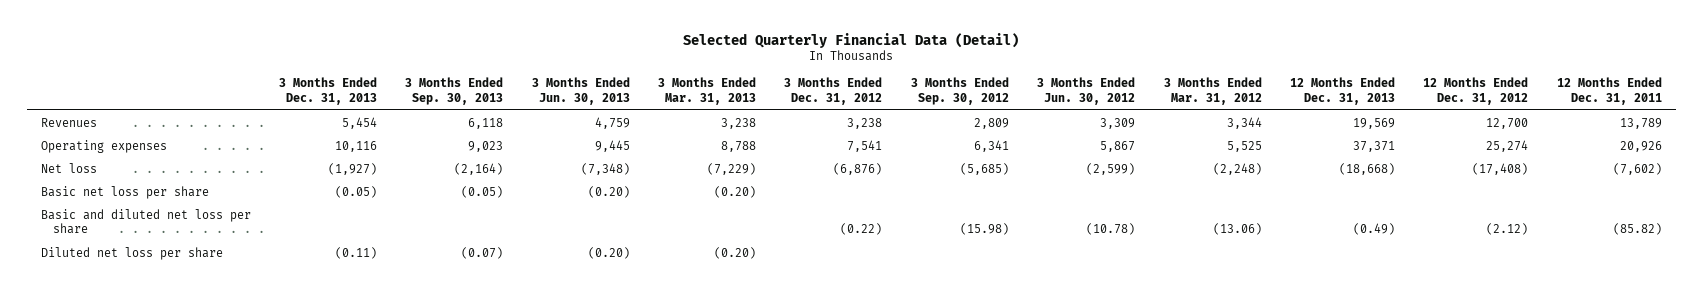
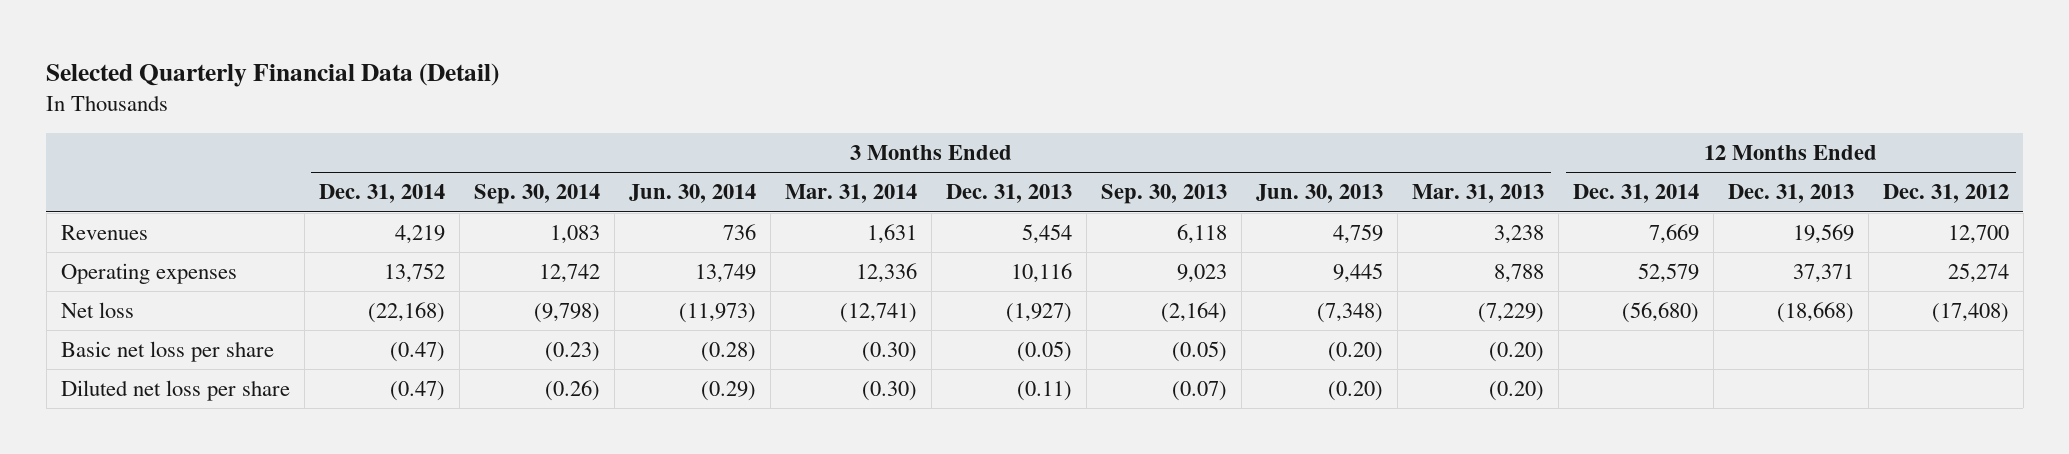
- | 3 Months Ended Dec. 31, 2013 | 3 Months Ended Sep. 30, 2013 | 3 Months Ended Jun. 30, 2013 | 3 Months Ended Mar. 31, 2013 | 3 Months Ended Dec. 31, 2012 | 3 Months Ended Sep. 30, 2012 | 3 Months Ended Jun. 30, 2012 | 3 Months Ended Mar. 31, 2012 | 12 Months Ended Dec. 31, 2013 | 12 Months Ended Dec. 31, 2012 | 12 Months Ended Dec. 31, 2011
+ | 3 Months Ended Dec. 31, 2014 | 3 Months Ended Sep. 30, 2014 | 3 Months Ended Jun. 30, 2014 | 3 Months Ended Mar. 31, 2014 | 3 Months Ended Dec. 31, 2013 | 3 Months Ended Sep. 30, 2013 | 3 Months Ended Jun. 30, 2013 | 3 Months Ended Mar. 31, 2013 | 12 Months Ended Dec. 31, 2014 | 12 Months Ended Dec. 31, 2013 | 12 Months Ended Dec. 31, 2012
- Basic and diluted net loss per share | | | | | (0.22) | (15.98) | (10.78) | (13.06) | (0.49) | (2.12) | (85.82)

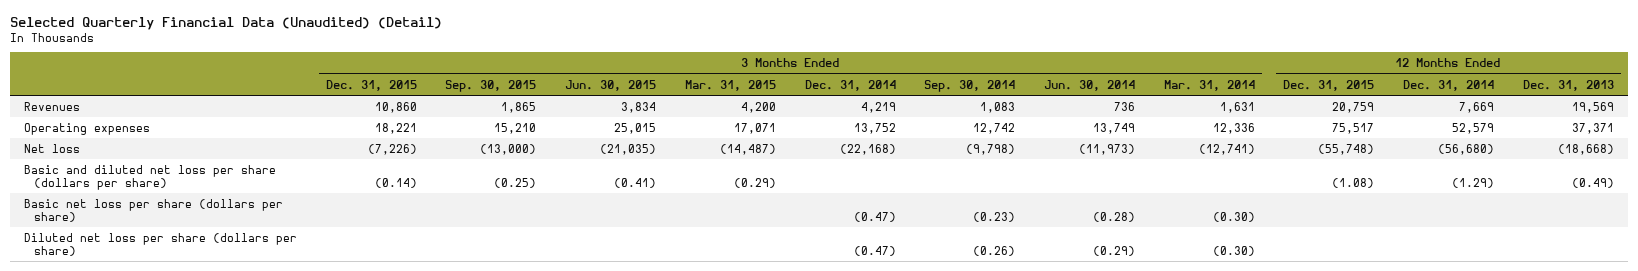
- Selected Quarterly Financial Data (Detail)
+ Selected Quarterly Financial Data (Unaudited) (Detail)
- | 3 Months Ended Dec. 31, 2014 | 3 Months Ended Sep. 30, 2014 | 3 Months Ended Jun. 30, 2014 | 3 Months Ended Mar. 31, 2014 | 3 Months Ended Dec. 31, 2013 | 3 Months Ended Sep. 30, 2013 | 3 Months Ended Jun. 30, 2013 | 3 Months Ended Mar. 31, 2013 | 12 Months Ended Dec. 31, 2014 | 12 Months Ended Dec. 31, 2013 | 12 Months Ended Dec. 31, 2012
+ | 3 Months Ended Dec. 31, 2015 | 3 Months Ended Sep. 30, 2015 | 3 Months Ended Jun. 30, 2015 | 3 Months Ended Mar. 31, 2015 | 3 Months Ended Dec. 31, 2014 | 3 Months Ended Sep. 30, 2014 | 3 Months Ended Jun. 30, 2014 | 3 Months Ended Mar. 31, 2014 | 12 Months Ended Dec. 31, 2015 | 12 Months Ended Dec. 31, 2014 | 12 Months Ended Dec. 31, 2013
- Basic net loss per share | (0.47) | (0.23) | (0.28) | (0.30) | (0.05) | (0.05) | (0.20) | (0.20) | | |
- Diluted net loss per share | (0.47) | (0.26) | (0.29) | (0.30) | (0.11) | (0.07) | (0.20) | (0.20) | | |
+ Basic and diluted net loss per share (dollars per share) | (0.14) | (0.25) | (0.41) | (0.29) | | | | | (1.08) | (1.29) | (0.49)
+ Basic net loss per share (dollars per share) | | | | | (0.47) | (0.23) | (0.28) | (0.30) | | |
+ Diluted net loss per share (dollars per share) | | | | | (0.47) | (0.26) | (0.29) | (0.30) | | |

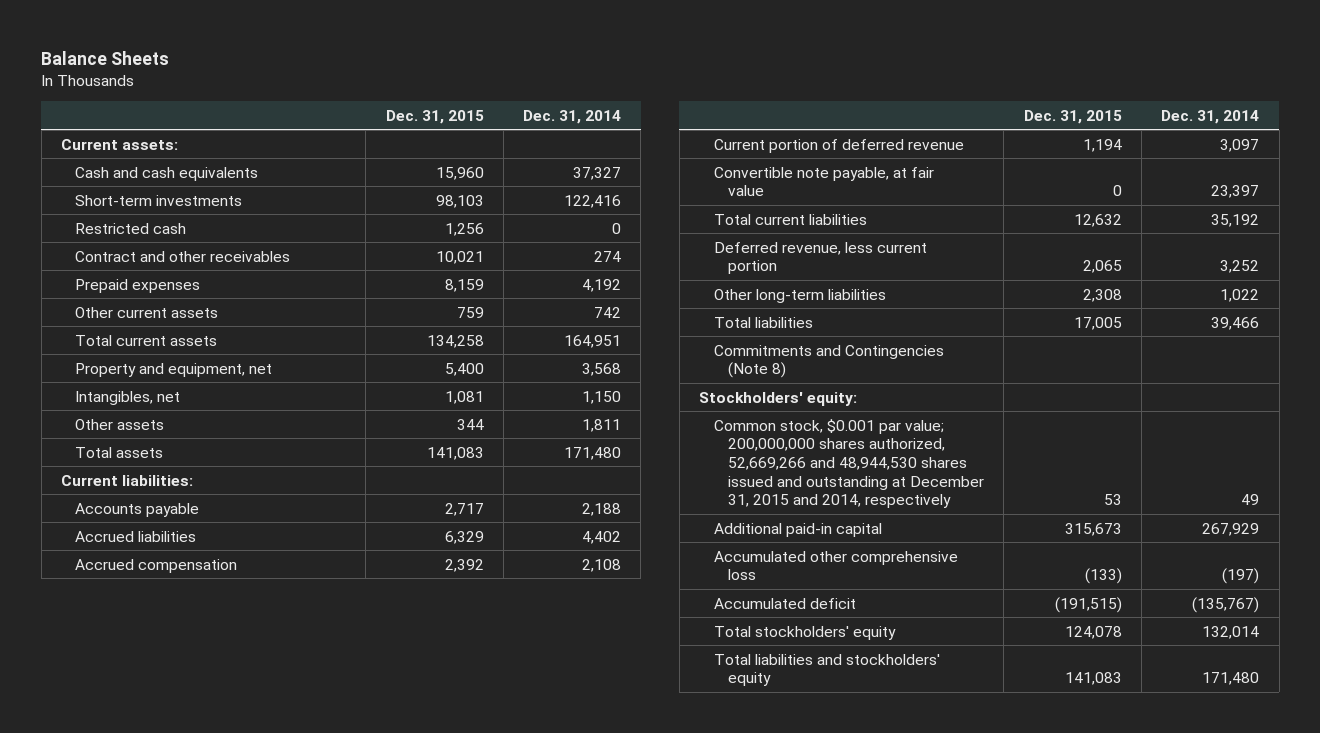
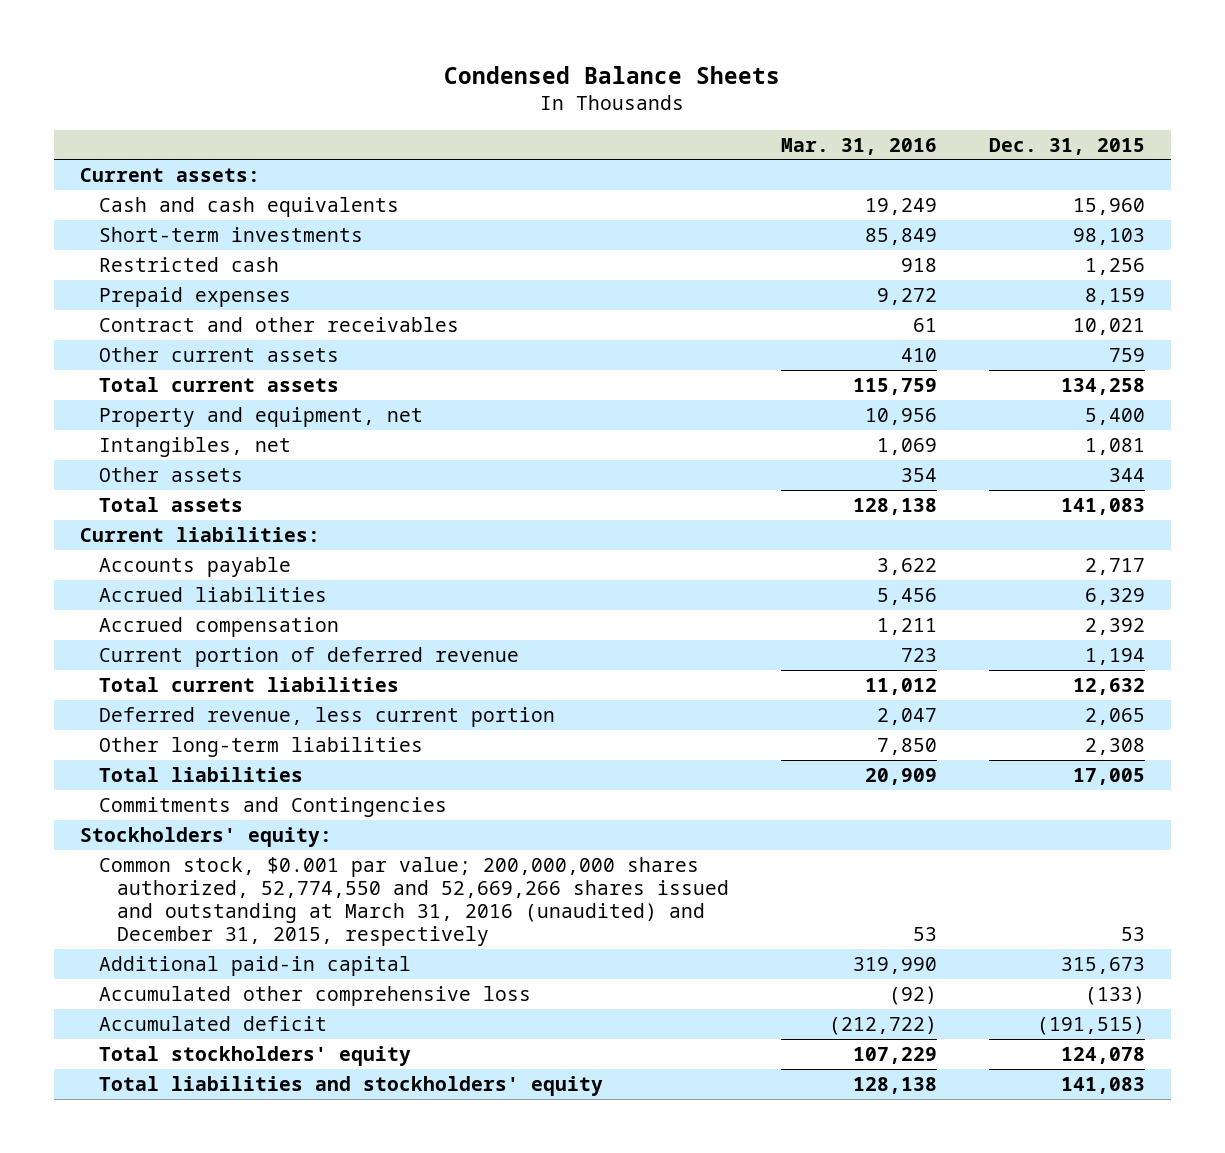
- Balance Sheets
+ Condensed Balance Sheets
- | Dec. 31, 2015 | Dec. 31, 2014
+ | Mar. 31, 2016 | Dec. 31, 2015
moved down: Contract and other receivables | 61 | 10,021
- Convertible note payable, at fair value | 0 | 23,397
- Commitments and Contingencies (Note 8)
+ Commitments and Contingencies
- Common stock, $0.001 par value; 200,000,000 shares authorized, 52,669,266 and 48,944,530 shares issued and outstanding at December 31, 2015 and 2014, respectively | 53 | 49
+ Common stock, $0.001 par value; 200,000,000 shares authorized, 52,774,550 and 52,669,266 shares issued and outstanding at March 31, 2016 (unaudited) and December 31, 2015, respectively | 53 | 53

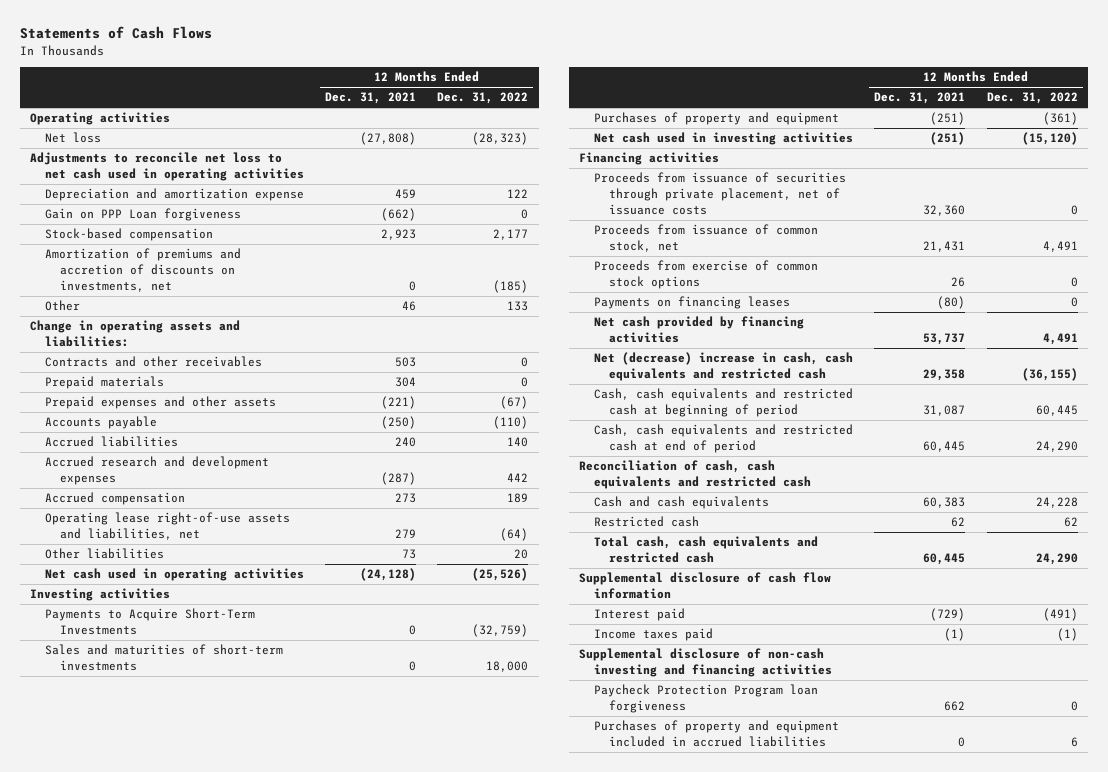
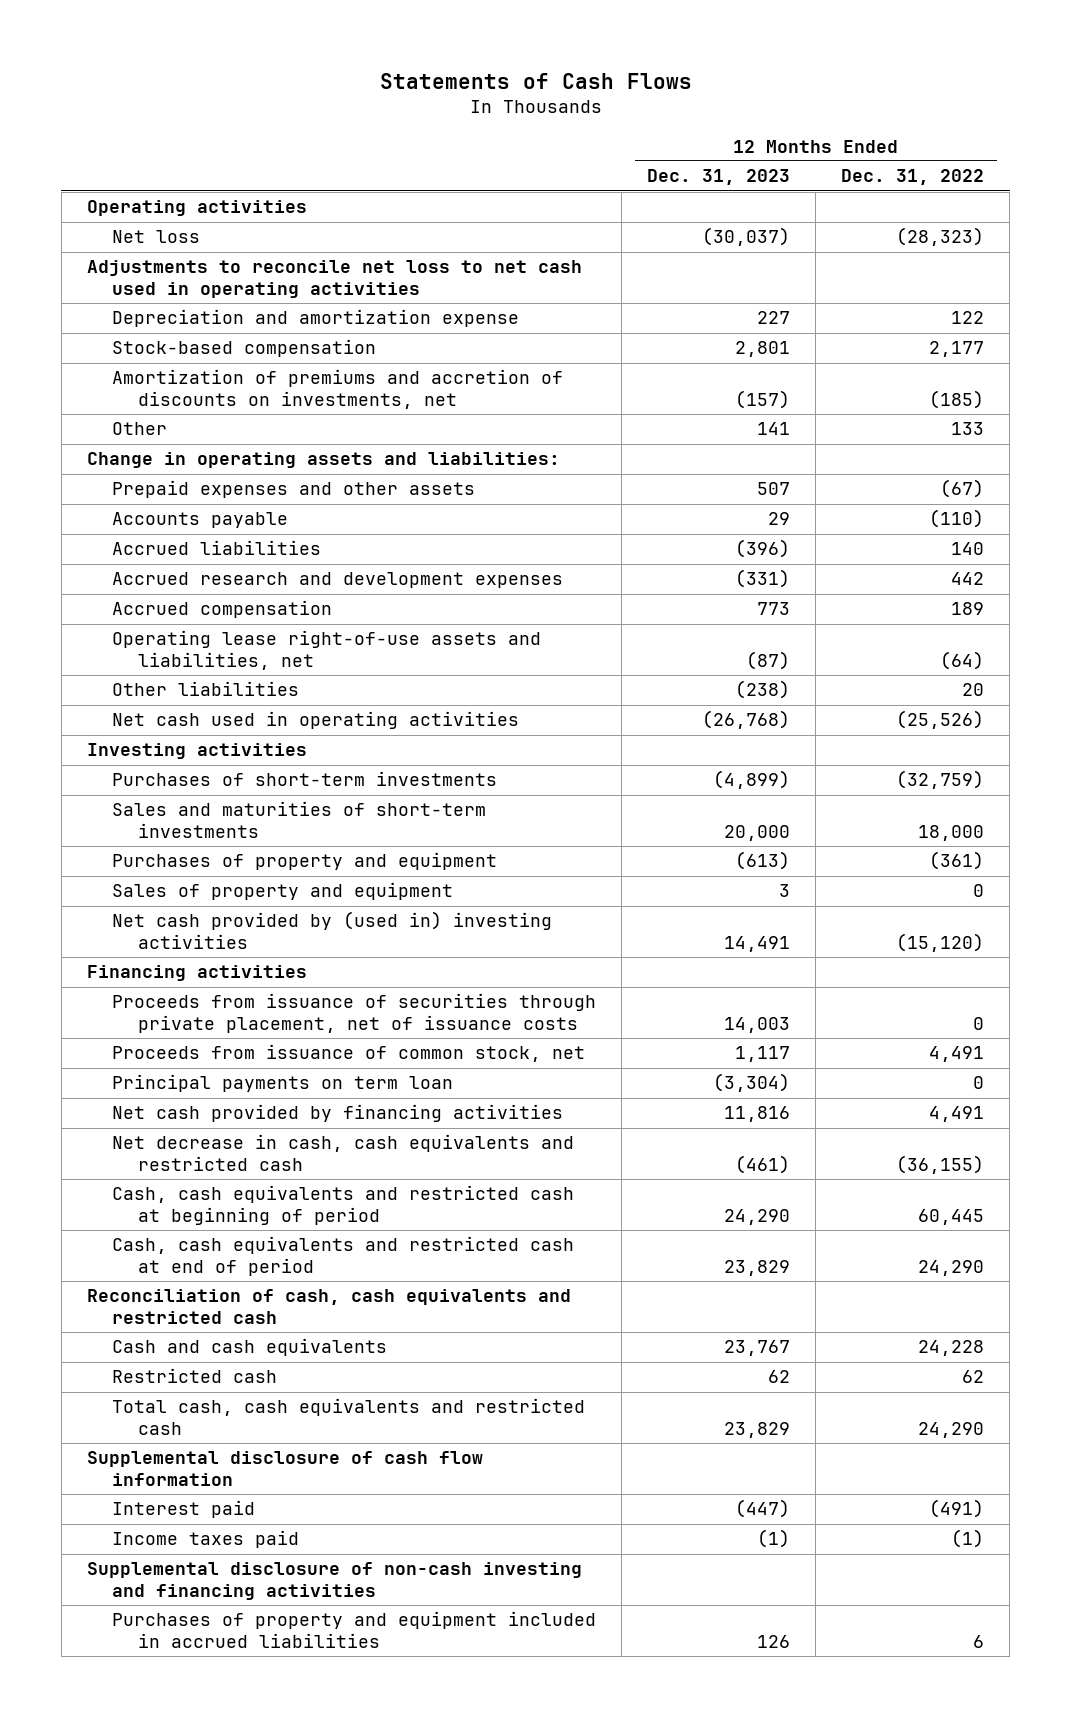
- | 12 Months Ended Dec. 31, 2021 | 12 Months Ended Dec. 31, 2022
+ | 12 Months Ended Dec. 31, 2023 | 12 Months Ended Dec. 31, 2022
- Gain on PPP Loan forgiveness | (662) | 0
- Contracts and other receivables | 503 | 0
- Prepaid materials | 304 | 0
- Payments to Acquire Short-Term Investments | 0 | (32,759)
+ Purchases of short-term investments | (4,899) | (32,759)
- Net cash used in investing activities | (251) | (15,120)
+ Sales of property and equipment | 3 | 0
+ Net cash provided by (used in) investing activities | 14,491 | (15,120)
- Proceeds from exercise of common stock options | 26 | 0
- Payments on financing leases | (80) | 0
+ Principal payments on term loan | (3,304) | 0
- Net (decrease) increase in cash, cash equivalents and restricted cash | 29,358 | (36,155)
+ Net decrease in cash, cash equivalents and restricted cash | (461) | (36,155)
- Paycheck Protection Program loan forgiveness | 662 | 0

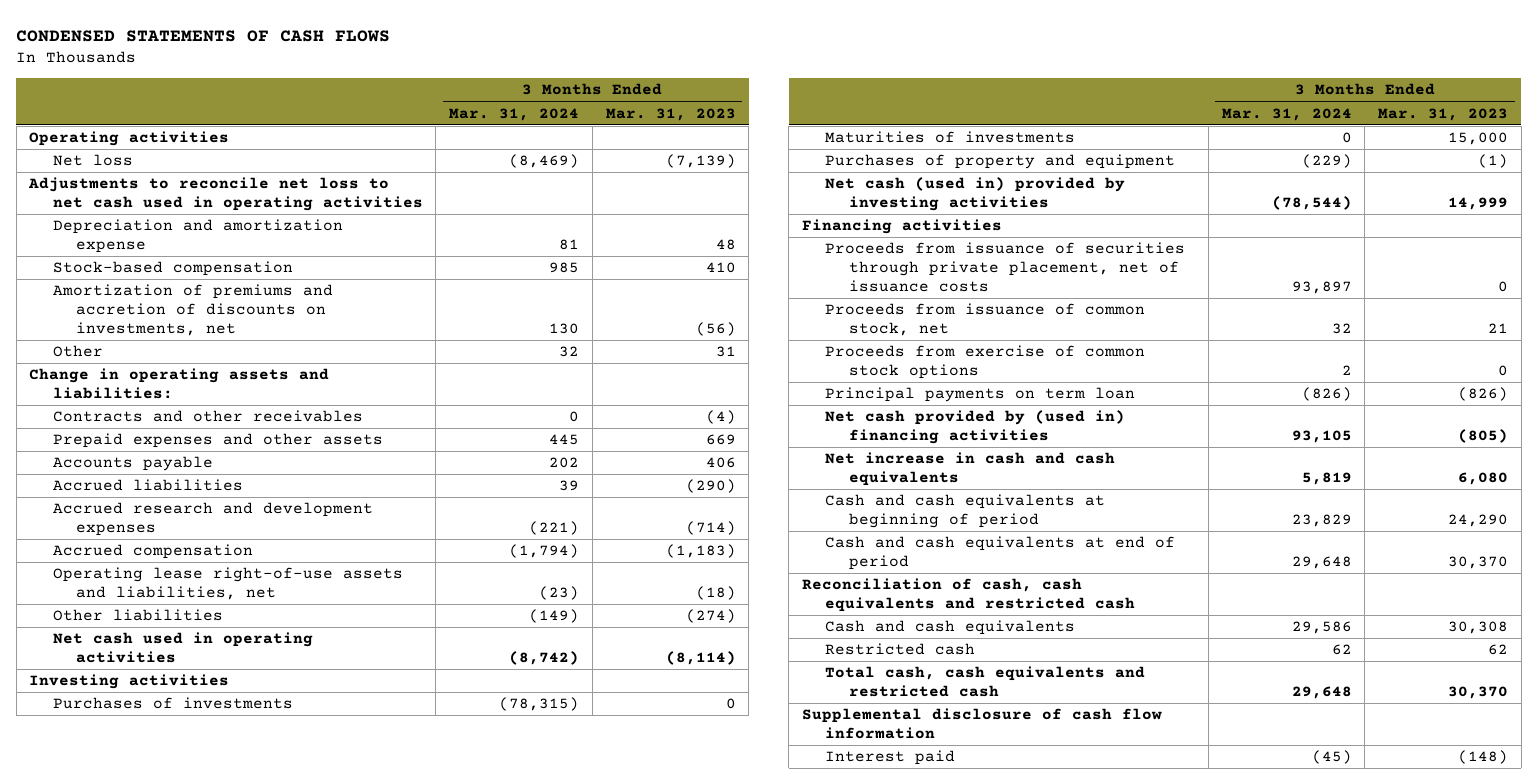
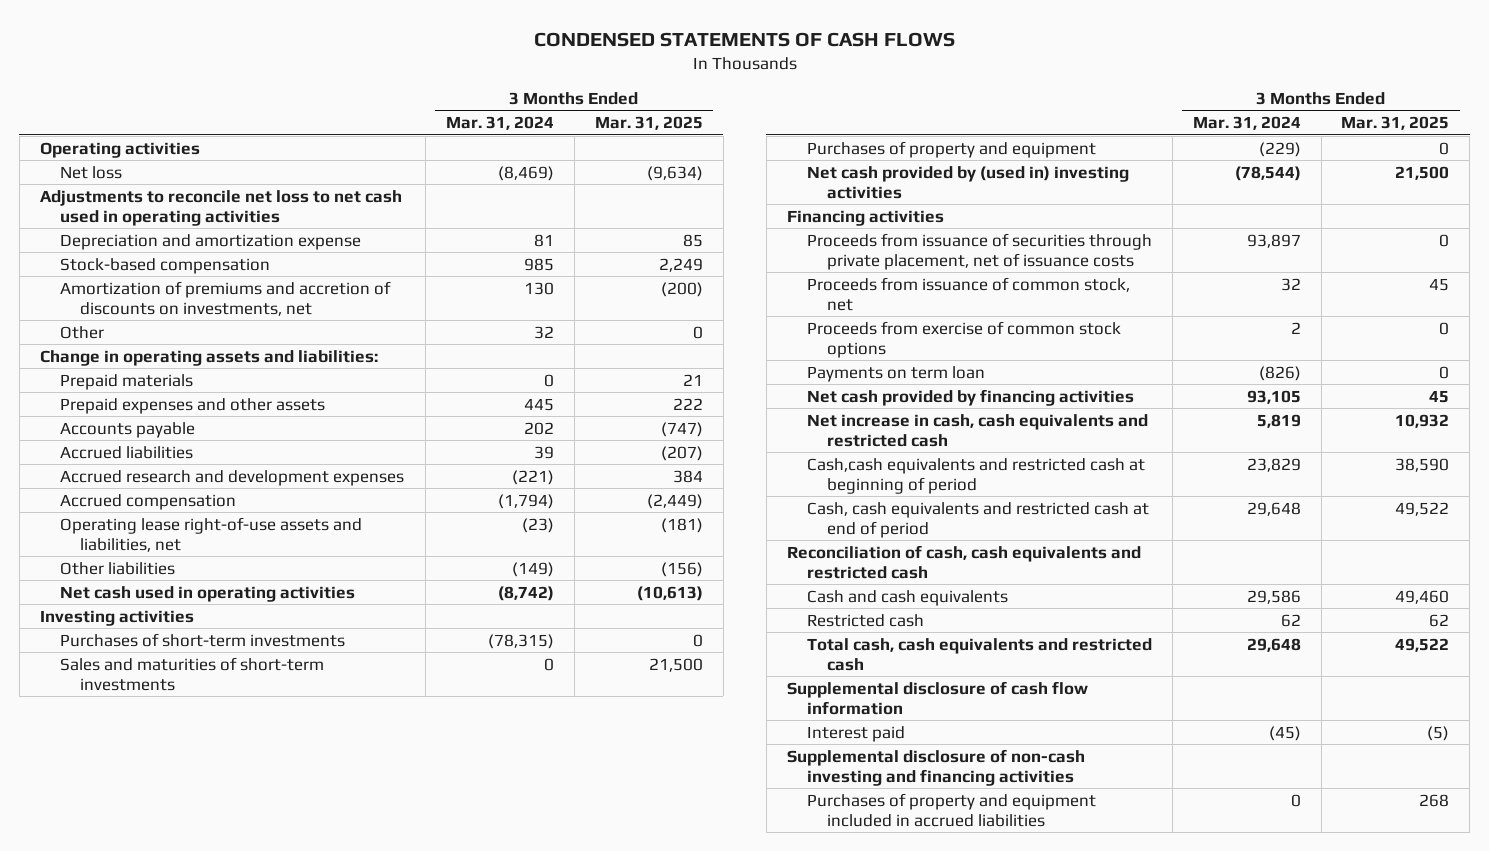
- | 3 Months Ended Mar. 31, 2024 | 3 Months Ended Mar. 31, 2023
+ | 3 Months Ended Mar. 31, 2024 | 3 Months Ended Mar. 31, 2025
- Contracts and other receivables | 0 | (4)
+ Prepaid materials | 0 | 21
- Purchases of investments | (78,315) | 0
- Maturities of investments | 0 | 15,000
+ Purchases of short-term investments | (78,315) | 0
+ Sales and maturities of short-term investments | 0 | 21,500
- Net cash (used in) provided by investing activities | (78,544) | 14,999
+ Net cash provided by (used in) investing activities | (78,544) | 21,500
- Principal payments on term loan | (826) | (826)
- Net cash provided by (used in) financing activities | 93,105 | (805)
- Net increase in cash and cash equivalents | 5,819 | 6,080
- Cash and cash equivalents at beginning of period | 23,829 | 24,290
- Cash and cash equivalents at end of period | 29,648 | 30,370
+ Payments on term loan | (826) | 0
+ Net cash provided by financing activities | 93,105 | 45
+ Net increase in cash, cash equivalents and restricted cash | 5,819 | 10,932
+ Cash,cash equivalents and restricted cash at beginning of period | 23,829 | 38,590
+ Cash, cash equivalents and restricted cash at end of period | 29,648 | 49,522
+ Supplemental disclosure of non-cash investing and financing activities
+ Purchases of property and equipment included in accrued liabilities | 0 | 268

